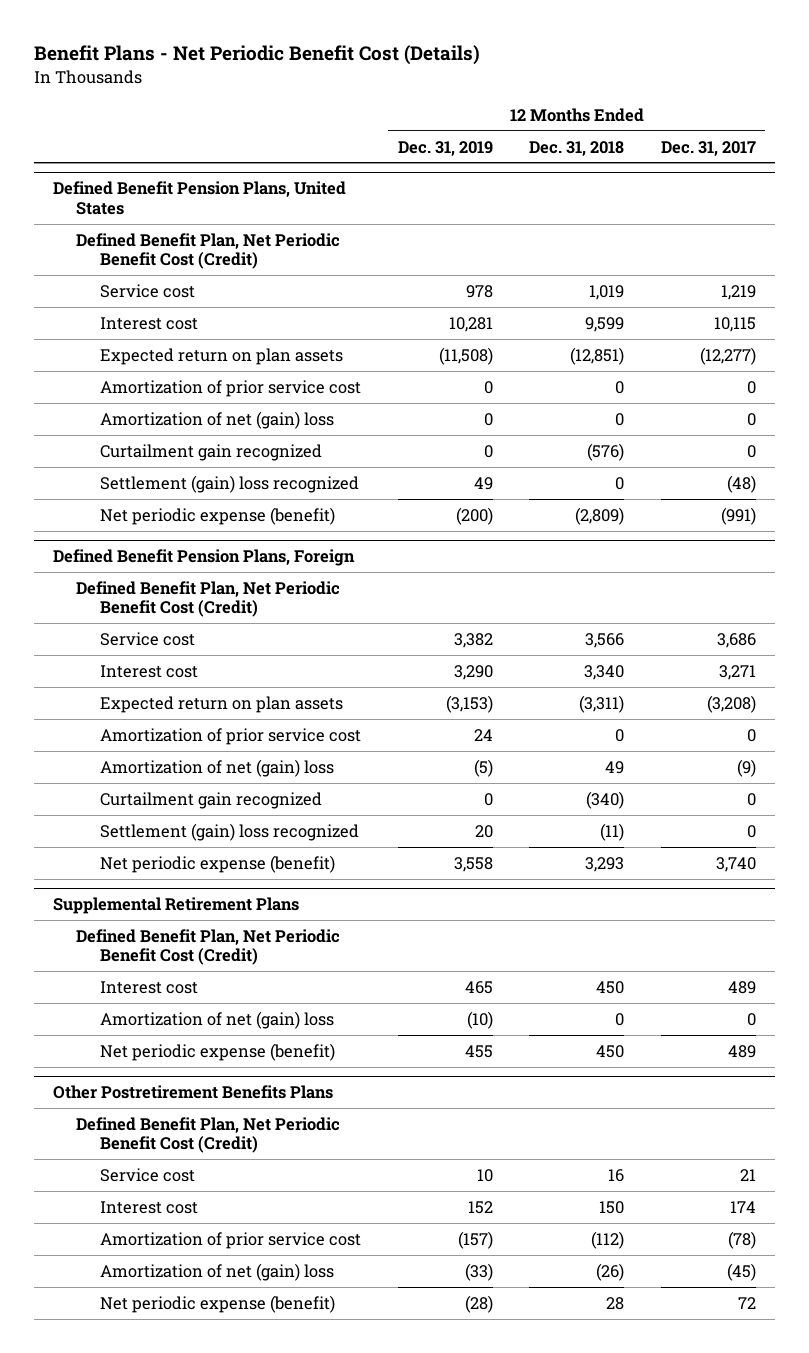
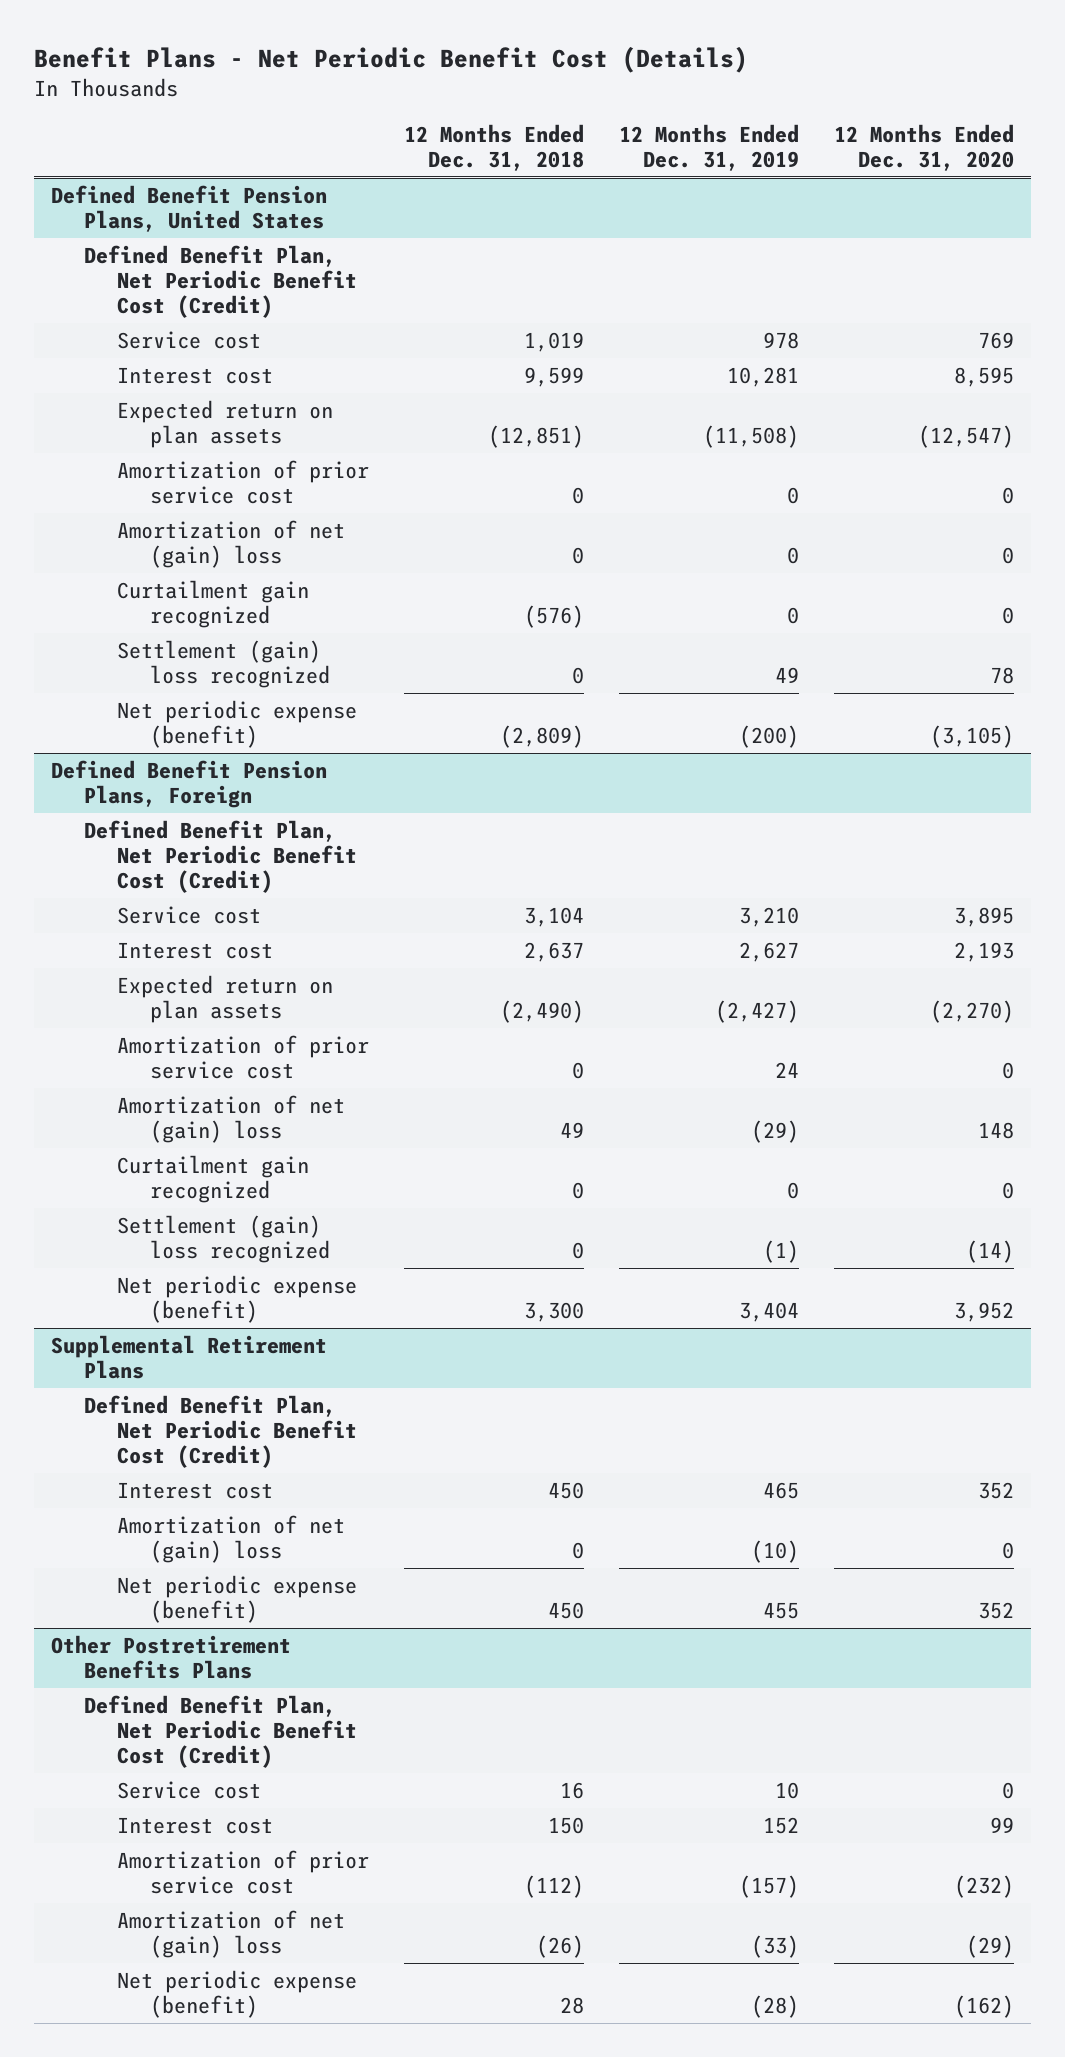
- | 12 Months Ended Dec. 31, 2019 | 12 Months Ended Dec. 31, 2018 | 12 Months Ended Dec. 31, 2017
+ | 12 Months Ended Dec. 31, 2018 | 12 Months Ended Dec. 31, 2019 | 12 Months Ended Dec. 31, 2020
@ Defined Benefit Pension Plans, Foreign
- Service cost | 3,382 | 3,566 | 3,686
- Interest cost | 3,290 | 3,340 | 3,271
- Expected return on plan assets | (3,153) | (3,311) | (3,208)
+ Service cost | 3,104 | 3,210 | 3,895
+ Interest cost | 2,637 | 2,627 | 2,193
+ Expected return on plan assets | (2,490) | (2,427) | (2,270)
- Amortization of net (gain) loss | (5) | 49 | (9)
- Curtailment gain recognized | 0 | (340) | 0
- Settlement (gain) loss recognized | 20 | (11) | 0
- Net periodic expense (benefit) | 3,558 | 3,293 | 3,740
+ Amortization of net (gain) loss | 49 | (29) | 148
+ Curtailment gain recognized | 0 | 0 | 0
+ Settlement (gain) loss recognized | 0 | (1) | (14)
+ Net periodic expense (benefit) | 3,300 | 3,404 | 3,952

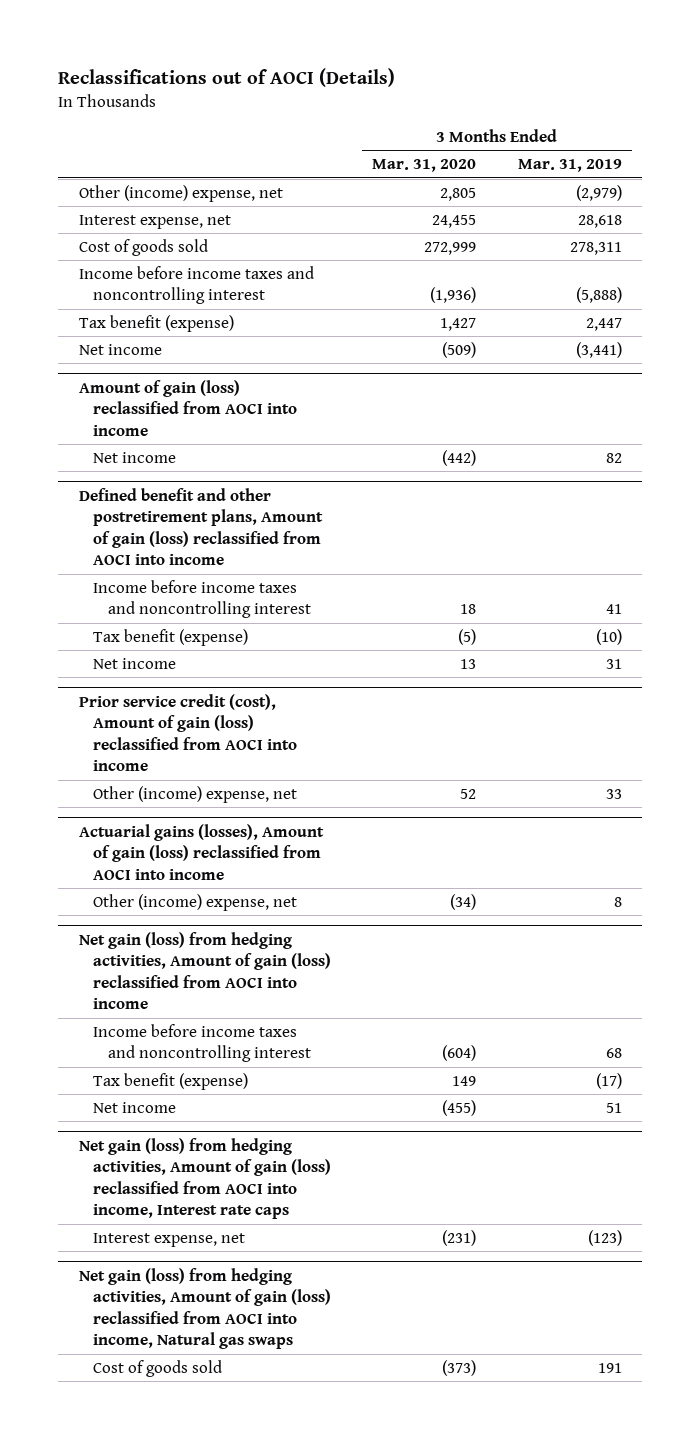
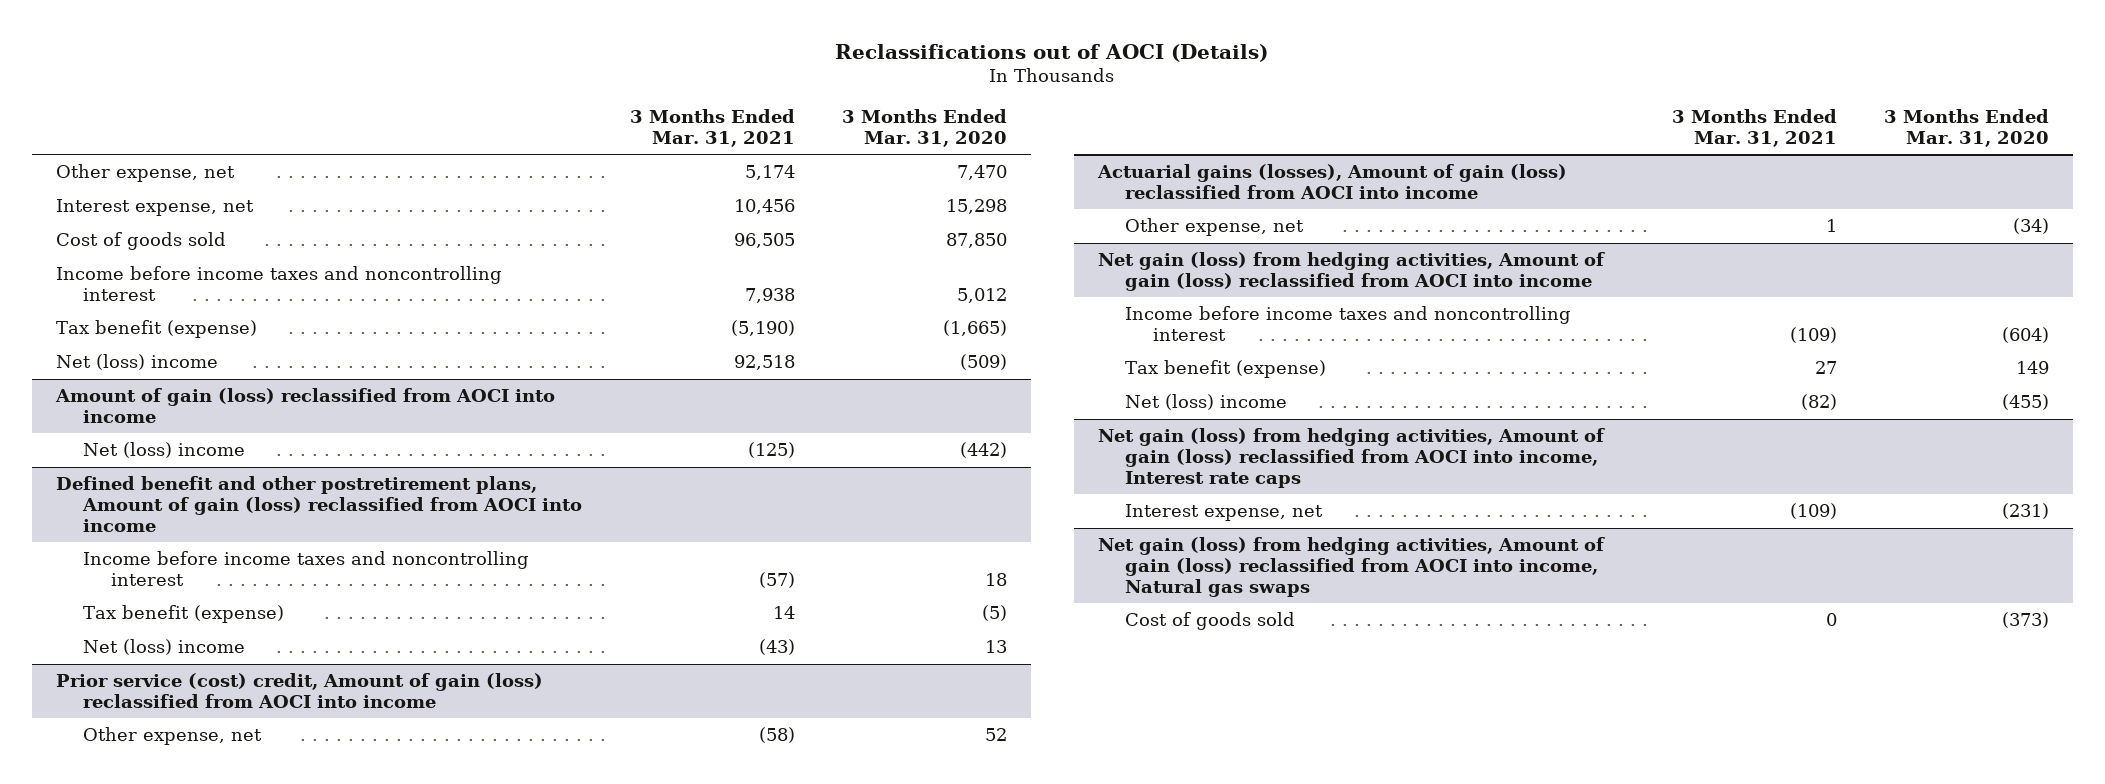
- | 3 Months Ended Mar. 31, 2020 | 3 Months Ended Mar. 31, 2019
+ | 3 Months Ended Mar. 31, 2021 | 3 Months Ended Mar. 31, 2020
- Other (income) expense, net | 2,805 | (2,979)
- Interest expense, net | 24,455 | 28,618
- Cost of goods sold | 272,999 | 278,311
- Income before income taxes and noncontrolling interest | (1,936) | (5,888)
- Tax benefit (expense) | 1,427 | 2,447
- Net income | (509) | (3,441)
+ Other expense, net | 5,174 | 7,470
+ Interest expense, net | 10,456 | 15,298
+ Cost of goods sold | 96,505 | 87,850
+ Income before income taxes and noncontrolling interest | 7,938 | 5,012
+ Tax benefit (expense) | (5,190) | (1,665)
+ Net (loss) income | 92,518 | (509)
@ Amount of gain (loss) reclassified from AOCI into income
- Net income | (442) | 82
+ Net (loss) income | (125) | (442)
@ Defined benefit and other postretirement plans, Amount of gain (loss) reclassified from AOCI into income
- Net income | 13 | 31
- Prior service credit (cost), Amount of gain (loss) reclassified from AOCI into income
- Other (income) expense, net | 52 | 33
@ Defined benefit and other postretirement plans, Amount of gain (loss) reclassified from AOCI into income
+ Net (loss) income | (43) | 13
+ Prior service (cost) credit, Amount of gain (loss) reclassified from AOCI into income
+ Other expense, net | (58) | 52
@ Actuarial gains (losses), Amount of gain (loss) reclassified from AOCI into income
- Other (income) expense, net | (34) | 8
+ Other expense, net | 1 | (34)
@ Net gain (loss) from hedging activities, Amount of gain (loss) reclassified from AOCI into income
- Net income | (455) | 51
+ Net (loss) income | (82) | (455)

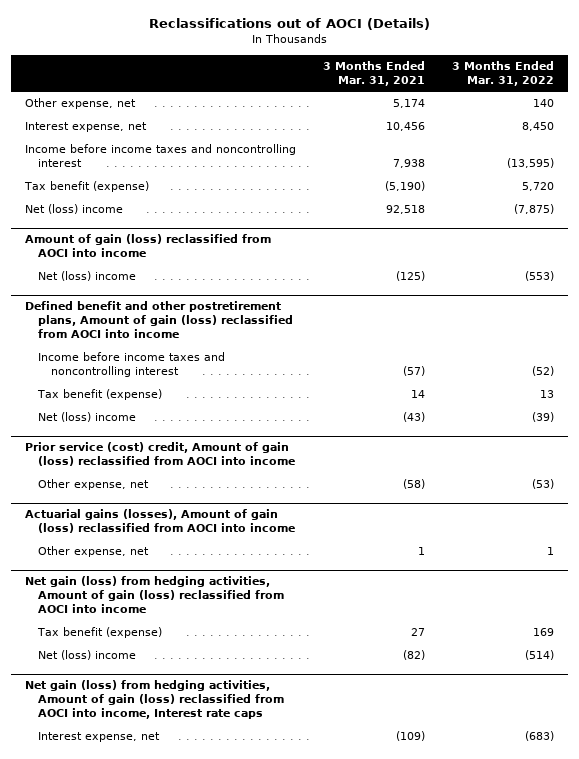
- | 3 Months Ended Mar. 31, 2021 | 3 Months Ended Mar. 31, 2020
+ | 3 Months Ended Mar. 31, 2021 | 3 Months Ended Mar. 31, 2022
- Cost of goods sold | 96,505 | 87,850
@ Net gain (loss) from hedging activities, Amount of gain (loss) reclassified from AOCI into income
- Income before income taxes and noncontrolling interest | (109) | (604)
- Net gain (loss) from hedging activities, Amount of gain (loss) reclassified from AOCI into income, Natural gas swaps
- Cost of goods sold | 0 | (373)

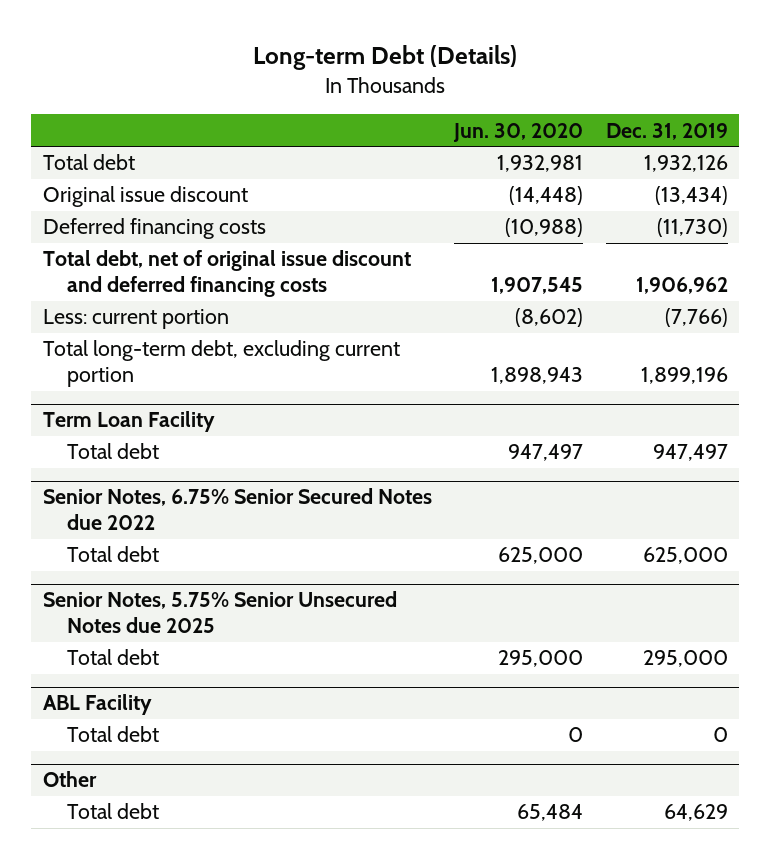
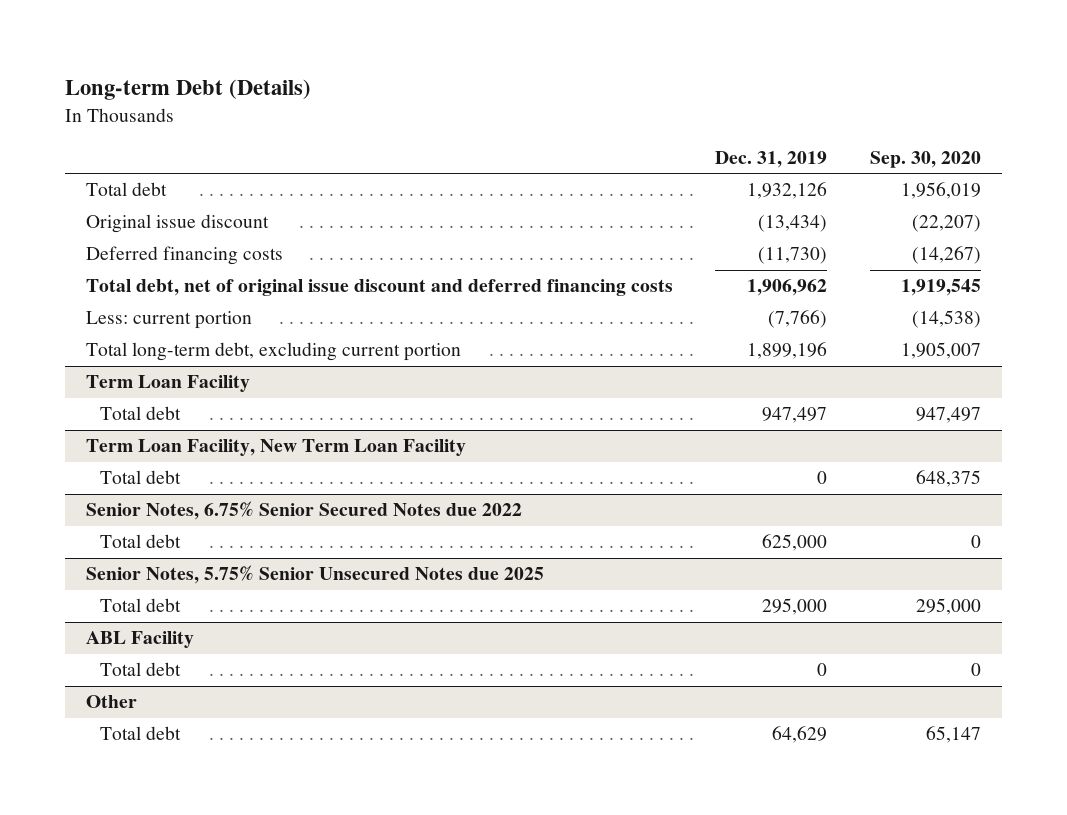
- | Jun. 30, 2020 | Dec. 31, 2019
+ | Dec. 31, 2019 | Sep. 30, 2020
+ Term Loan Facility, New Term Loan Facility
+ Total debt | 0 | 648,375

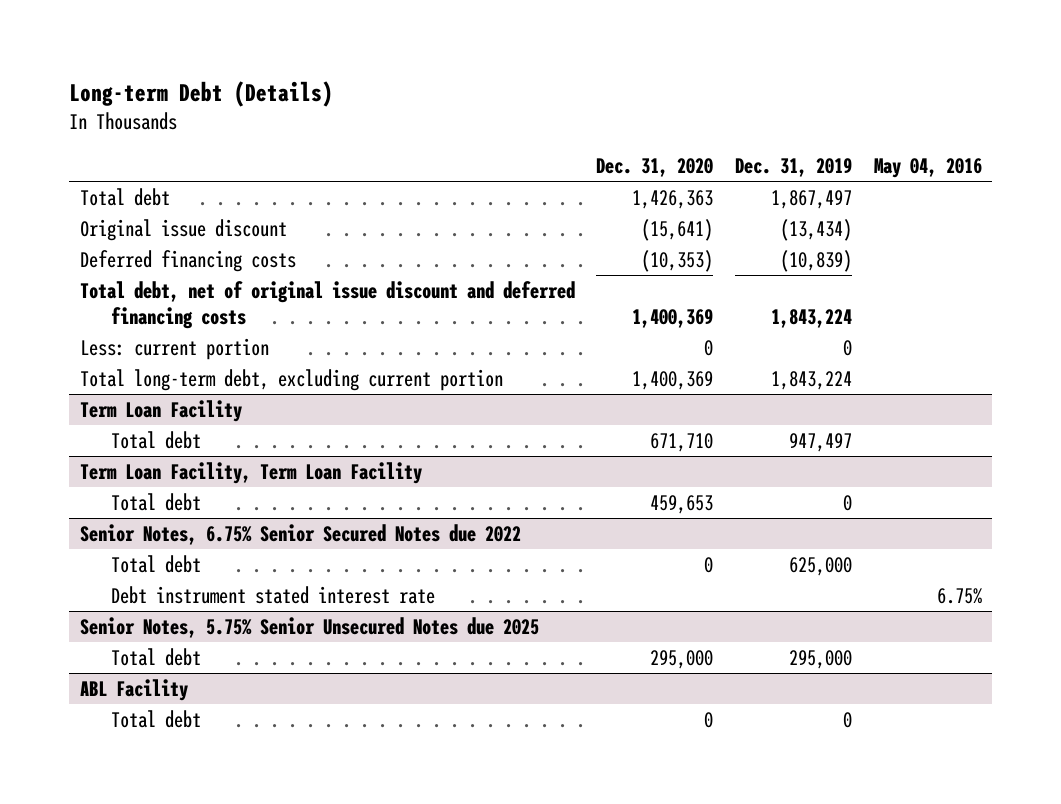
- | Dec. 31, 2019 | Sep. 30, 2020
+ | Dec. 31, 2020 | Dec. 31, 2019 | May 04, 2016
- Total debt | 1,932,126 | 1,956,019
+ Total debt | 1,426,363 | 1,867,497 |
- Deferred financing costs | (11,730) | (14,267)
- Total debt, net of original issue discount and deferred financing costs | 1,906,962 | 1,919,545
- Less: current portion | (7,766) | (14,538)
- Total long-term debt, excluding current portion | 1,899,196 | 1,905,007
+ Deferred financing costs | (10,353) | (10,839) |
+ Total debt, net of original issue discount and deferred financing costs | 1,400,369 | 1,843,224 |
+ Less: current portion | 0 | 0 |
+ Total long-term debt, excluding current portion | 1,400,369 | 1,843,224 |
- Term Loan Facility, New Term Loan Facility
+ Term Loan Facility, Term Loan Facility
@ Senior Notes, 6.75% Senior Secured Notes due 2022
+ Debt instrument stated interest rate | | | 6.75%
- Other
- Total debt | 64,629 | 65,147

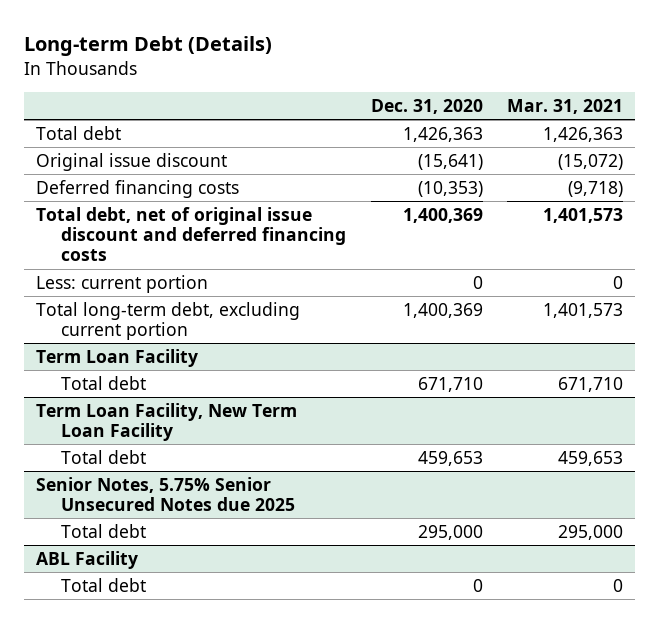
- | Dec. 31, 2020 | Dec. 31, 2019 | May 04, 2016
+ | Dec. 31, 2020 | Mar. 31, 2021
- Term Loan Facility, Term Loan Facility
+ Term Loan Facility, New Term Loan Facility
- Senior Notes, 6.75% Senior Secured Notes due 2022
- Total debt | 0 | 625,000 |
- Debt instrument stated interest rate | | | 6.75%

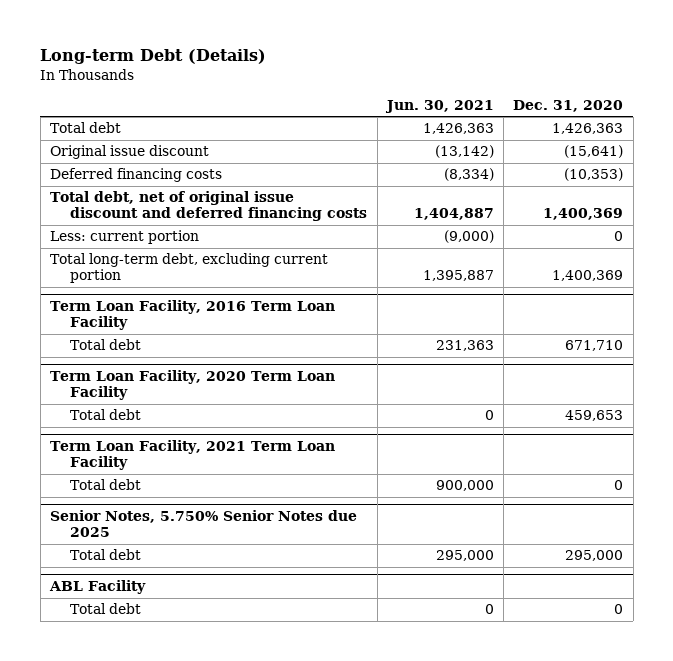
- | Dec. 31, 2020 | Mar. 31, 2021
+ | Jun. 30, 2021 | Dec. 31, 2020
- Term Loan Facility
+ Term Loan Facility, 2016 Term Loan Facility
- Term Loan Facility, New Term Loan Facility
+ Term Loan Facility, 2020 Term Loan Facility
- Senior Notes, 5.75% Senior Unsecured Notes due 2025
+ Term Loan Facility, 2021 Term Loan Facility
+ Total debt | 900,000 | 0
+ Senior Notes, 5.750% Senior Notes due 2025

